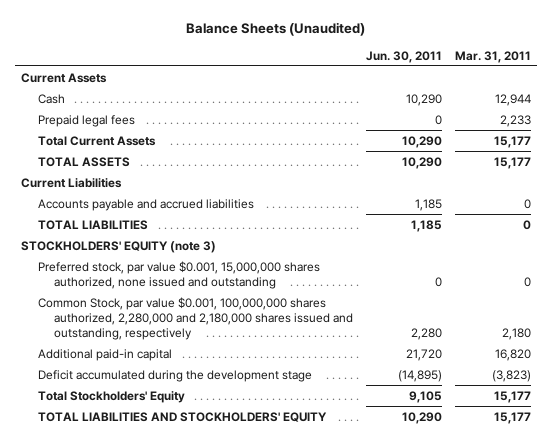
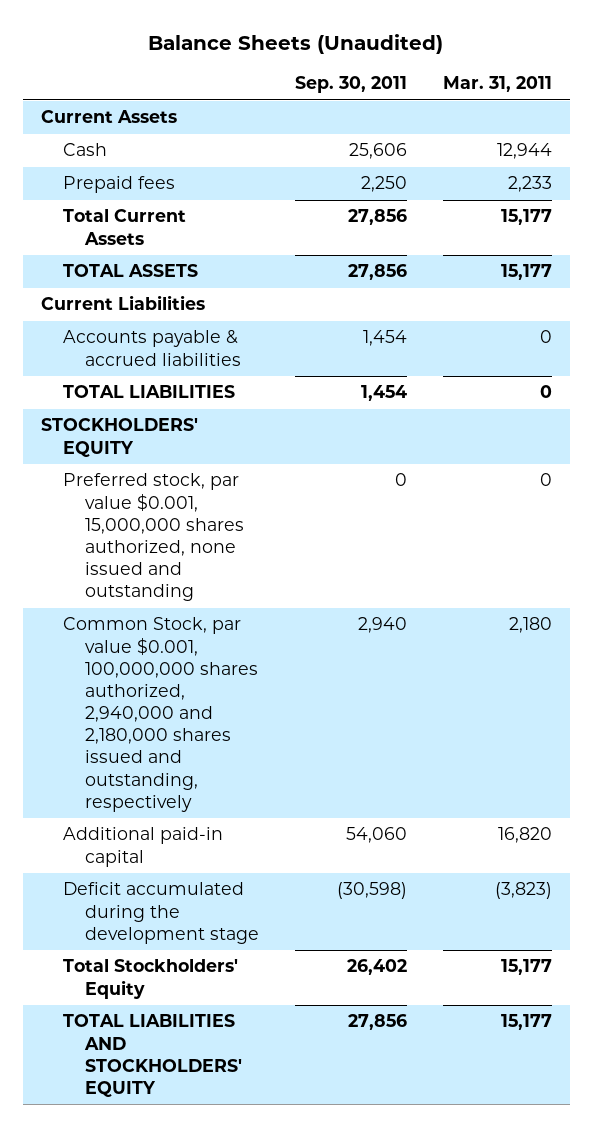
- | Jun. 30, 2011 | Mar. 31, 2011
+ | Sep. 30, 2011 | Mar. 31, 2011
- Prepaid legal fees | 0 | 2,233
+ Prepaid fees | 2,250 | 2,233
- Accounts payable and accrued liabilities | 1,185 | 0
+ Accounts payable & accrued liabilities | 1,454 | 0
- STOCKHOLDERS' EQUITY (note 3)
+ STOCKHOLDERS' EQUITY
- Common Stock, par value $0.001, 100,000,000 shares authorized, 2,280,000 and 2,180,000 shares issued and outstanding, respectively | 2,280 | 2,180
+ Common Stock, par value $0.001, 100,000,000 shares authorized, 2,940,000 and 2,180,000 shares issued and outstanding, respectively | 2,940 | 2,180

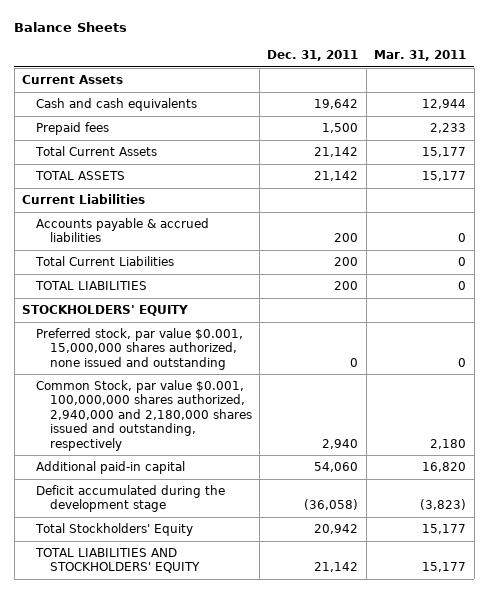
- Balance Sheets (Unaudited)
+ Balance Sheets
- | Sep. 30, 2011 | Mar. 31, 2011
+ | Dec. 31, 2011 | Mar. 31, 2011
- Cash | 25,606 | 12,944
+ Cash and cash equivalents | 19,642 | 12,944
+ Total Current Liabilities | 200 | 0

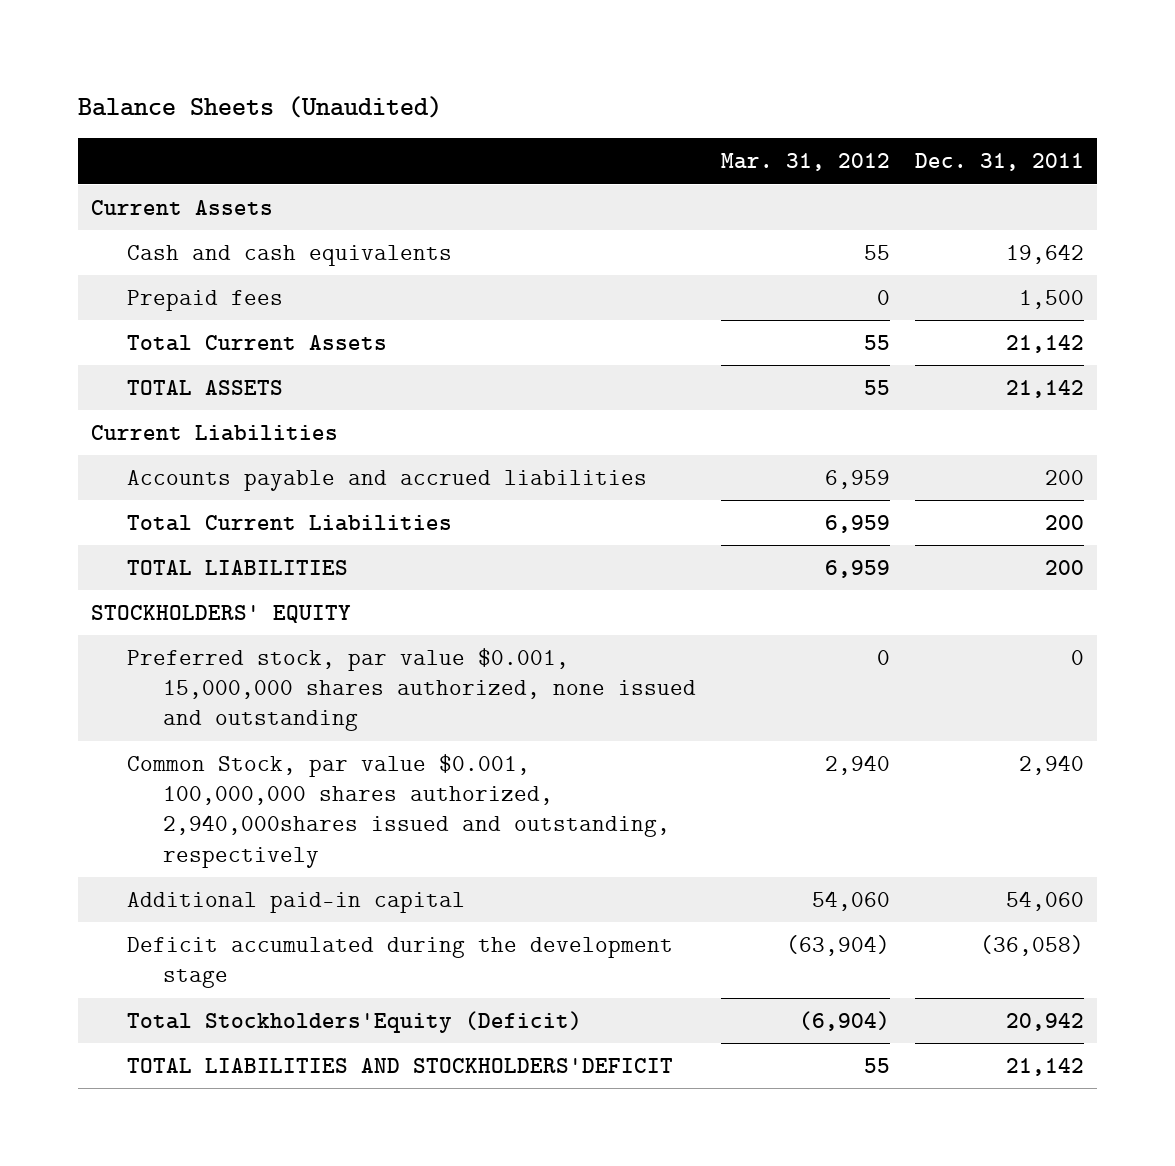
- Balance Sheets
+ Balance Sheets (Unaudited)
- | Dec. 31, 2011 | Mar. 31, 2011
+ | Mar. 31, 2012 | Dec. 31, 2011
- Accounts payable & accrued liabilities | 200 | 0
+ Accounts payable and accrued liabilities | 6,959 | 200
- Common Stock, par value $0.001, 100,000,000 shares authorized, 2,940,000 and 2,180,000 shares issued and outstanding, respectively | 2,940 | 2,180
+ Common Stock, par value $0.001, 100,000,000 shares authorized, 2,940,000shares issued and outstanding, respectively | 2,940 | 2,940
- Total Stockholders' Equity | 20,942 | 15,177
- TOTAL LIABILITIES AND STOCKHOLDERS' EQUITY | 21,142 | 15,177
+ Total Stockholders'Equity (Deficit) | (6,904) | 20,942
+ TOTAL LIABILITIES AND STOCKHOLDERS'DEFICIT | 55 | 21,142

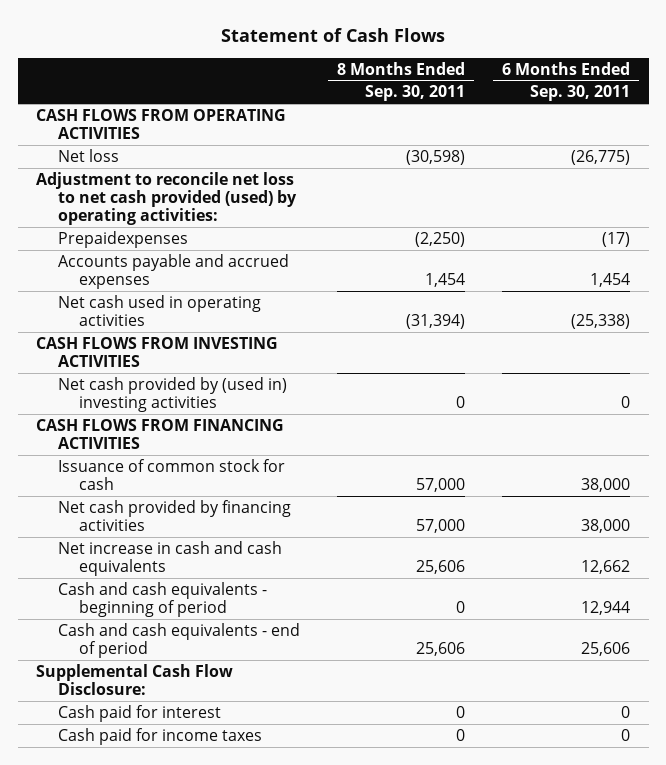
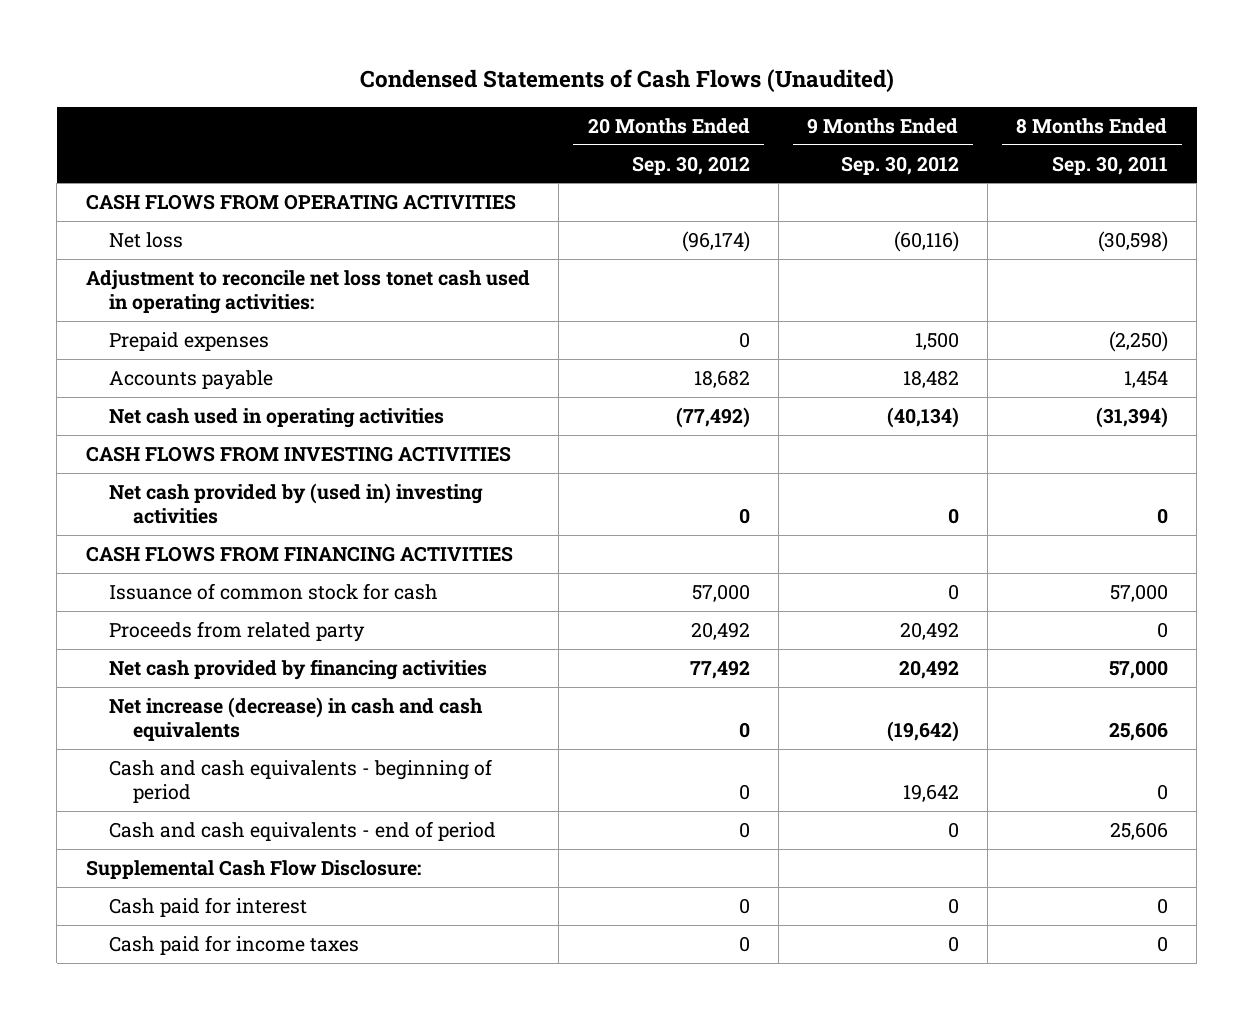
- Statement of Cash Flows
+ Condensed Statements of Cash Flows (Unaudited)
- | 8 Months Ended Sep. 30, 2011 | 6 Months Ended Sep. 30, 2011
+ | 20 Months Ended Sep. 30, 2012 | 9 Months Ended Sep. 30, 2012 | 8 Months Ended Sep. 30, 2011
- Adjustment to reconcile net loss to net cash provided (used) by operating activities:
- Prepaidexpenses | (2,250) | (17)
- Accounts payable and accrued expenses | 1,454 | 1,454
+ Adjustment to reconcile net loss tonet cash used in operating activities:
+ Prepaid expenses | 0 | 1,500 | (2,250)
+ Accounts payable | 18,682 | 18,482 | 1,454
+ Proceeds from related party | 20,492 | 20,492 | 0
- Net increase in cash and cash equivalents | 25,606 | 12,662
+ Net increase (decrease) in cash and cash equivalents | 0 | (19,642) | 25,606

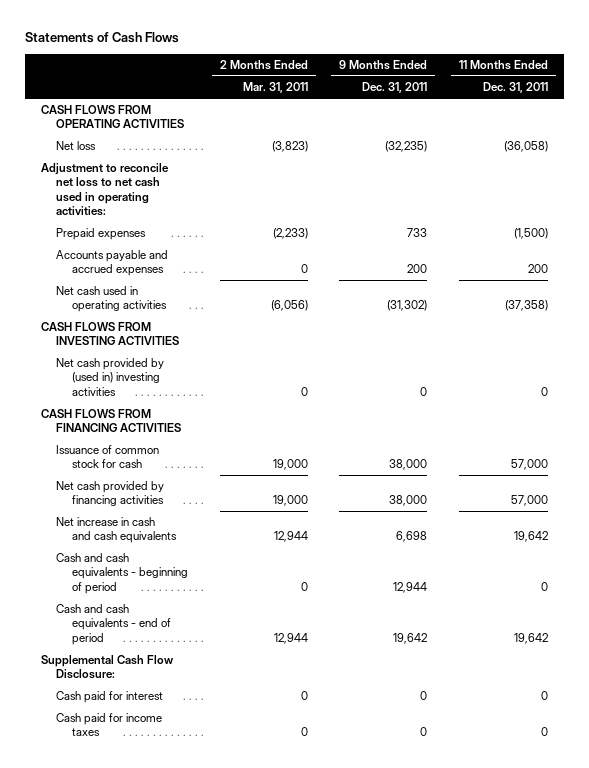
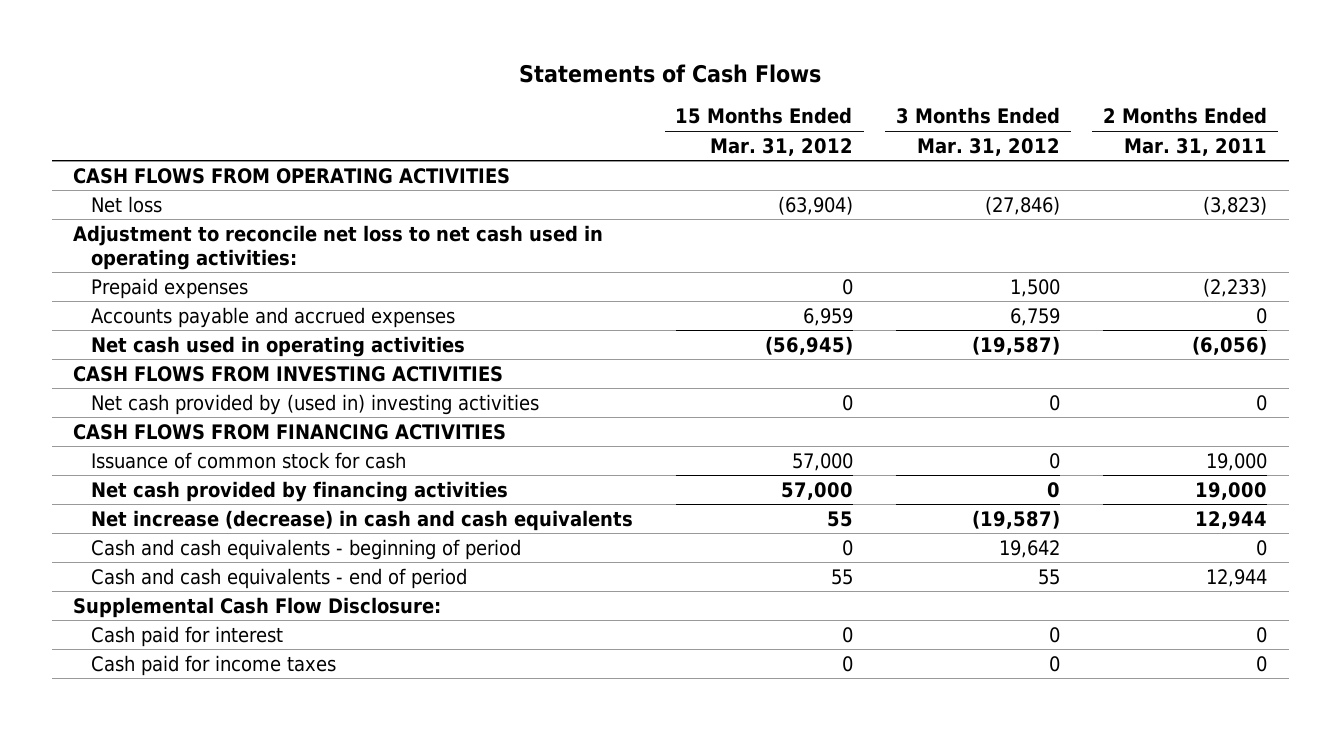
- | 2 Months Ended Mar. 31, 2011 | 9 Months Ended Dec. 31, 2011 | 11 Months Ended Dec. 31, 2011
+ | 15 Months Ended Mar. 31, 2012 | 3 Months Ended Mar. 31, 2012 | 2 Months Ended Mar. 31, 2011
- Net increase in cash and cash equivalents | 12,944 | 6,698 | 19,642
+ Net increase (decrease) in cash and cash equivalents | 55 | (19,587) | 12,944

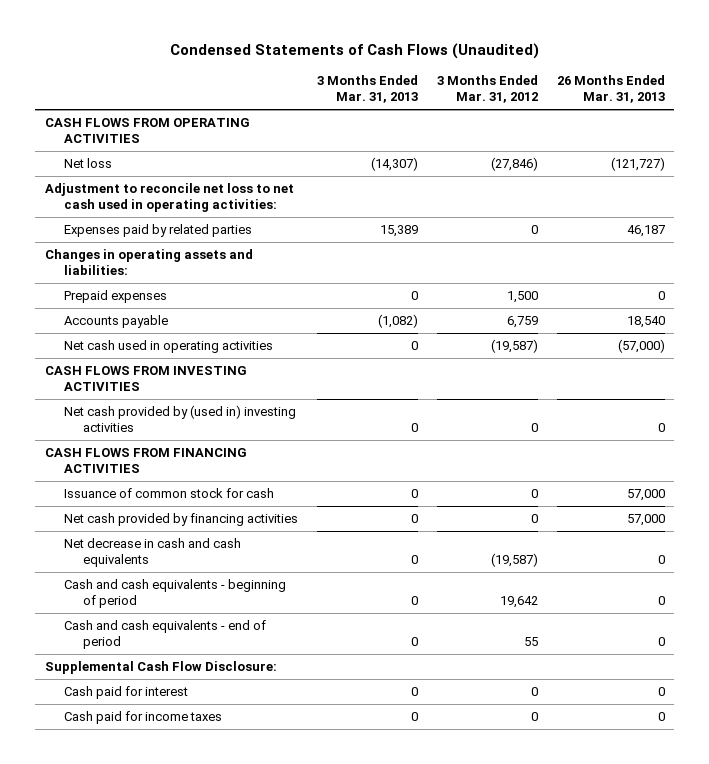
- Statements of Cash Flows
+ Condensed Statements of Cash Flows (Unaudited)
- | 15 Months Ended Mar. 31, 2012 | 3 Months Ended Mar. 31, 2012 | 2 Months Ended Mar. 31, 2011
+ | 3 Months Ended Mar. 31, 2013 | 3 Months Ended Mar. 31, 2012 | 26 Months Ended Mar. 31, 2013
+ Expenses paid by related parties | 15,389 | 0 | 46,187
+ Changes in operating assets and liabilities:
- Accounts payable and accrued expenses | 6,959 | 6,759 | 0
+ Accounts payable | (1,082) | 6,759 | 18,540
- Net increase (decrease) in cash and cash equivalents | 55 | (19,587) | 12,944
+ Net decrease in cash and cash equivalents | 0 | (19,587) | 0

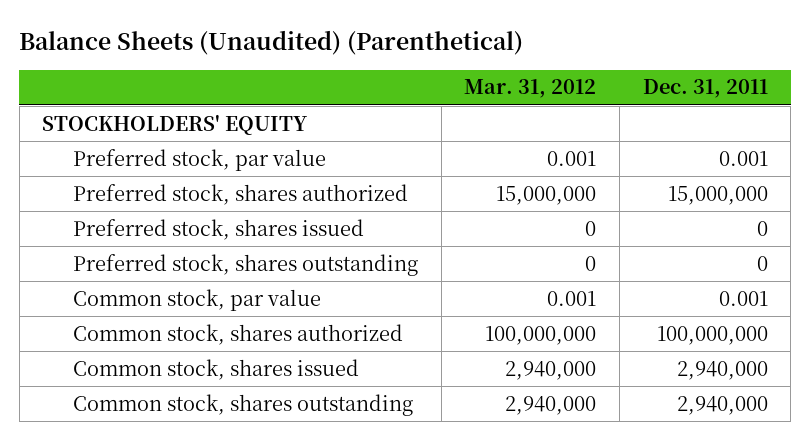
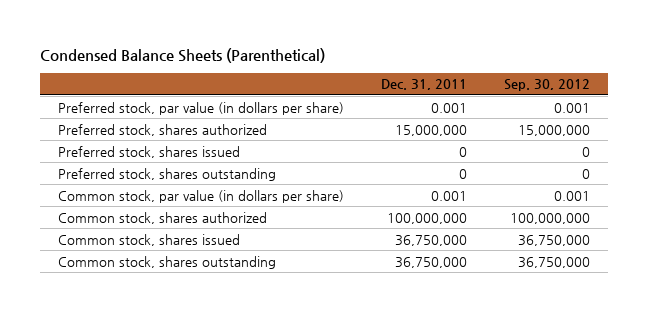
- Balance Sheets (Unaudited) (Parenthetical)
+ Condensed Balance Sheets (Parenthetical)
- | Mar. 31, 2012 | Dec. 31, 2011
+ | Dec. 31, 2011 | Sep. 30, 2012
- STOCKHOLDERS' EQUITY
- Preferred stock, par value | 0.001 | 0.001
+ Preferred stock, par value (in dollars per share) | 0.001 | 0.001
- Common stock, par value | 0.001 | 0.001
+ Common stock, par value (in dollars per share) | 0.001 | 0.001
- Common stock, shares issued | 2,940,000 | 2,940,000
- Common stock, shares outstanding | 2,940,000 | 2,940,000
+ Common stock, shares issued | 36,750,000 | 36,750,000
+ Common stock, shares outstanding | 36,750,000 | 36,750,000

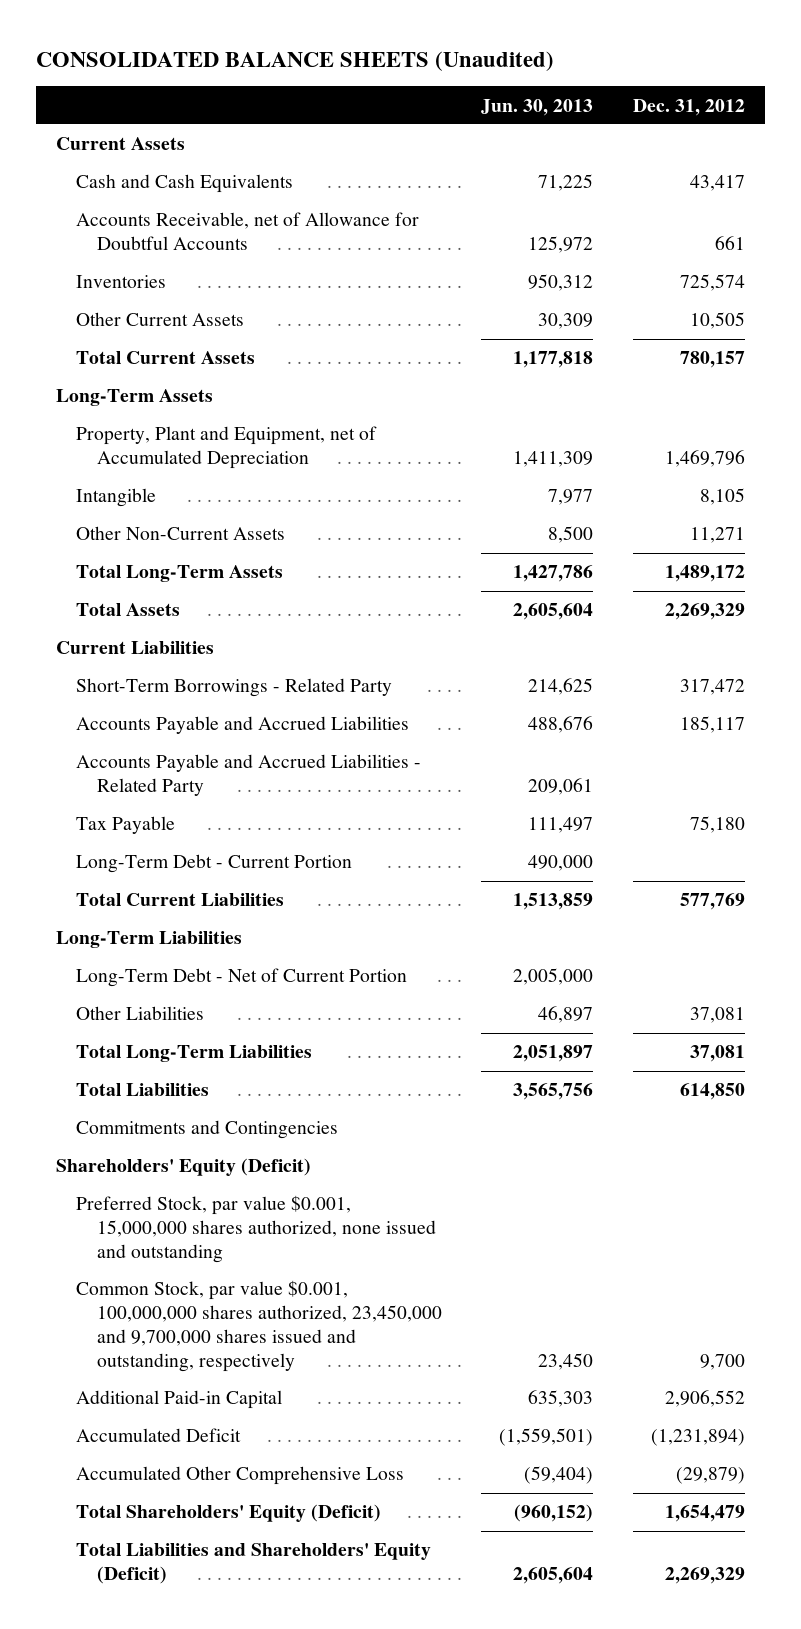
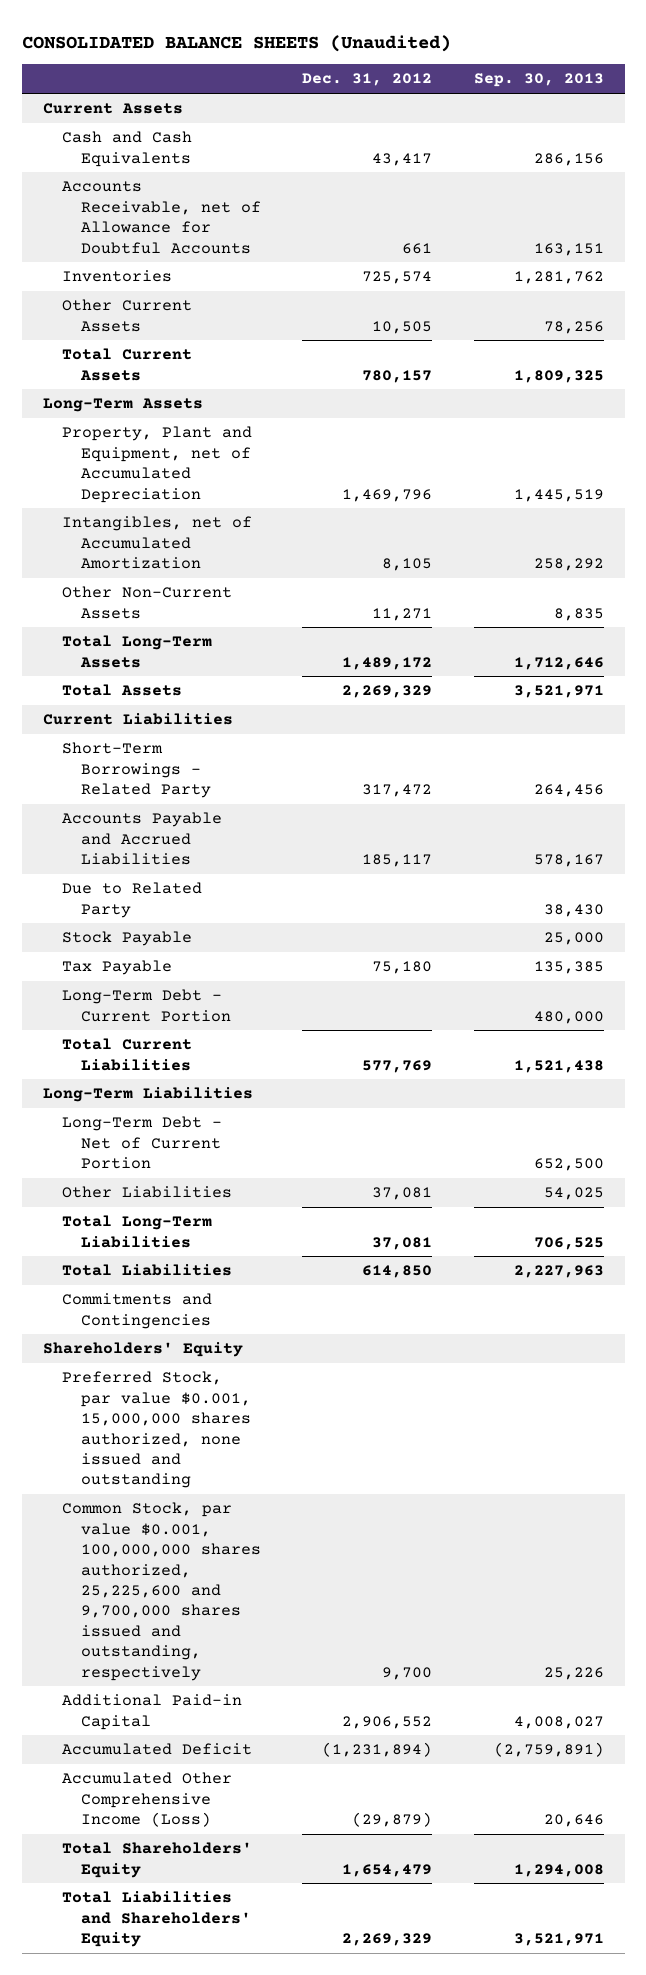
- | Jun. 30, 2013 | Dec. 31, 2012
+ | Dec. 31, 2012 | Sep. 30, 2013
- Intangible | 7,977 | 8,105
+ Intangibles, net of Accumulated Amortization | 8,105 | 258,292
- Accounts Payable and Accrued Liabilities - Related Party | 209,061 |
+ Due to Related Party | | 38,430
+ Stock Payable | | 25,000
- Shareholders' Equity (Deficit)
+ Shareholders' Equity
- Common Stock, par value $0.001, 100,000,000 shares authorized, 23,450,000 and 9,700,000 shares issued and outstanding, respectively | 23,450 | 9,700
+ Common Stock, par value $0.001, 100,000,000 shares authorized, 25,225,600 and 9,700,000 shares issued and outstanding, respectively | 9,700 | 25,226
- Accumulated Other Comprehensive Loss | (59,404) | (29,879)
- Total Shareholders' Equity (Deficit) | (960,152) | 1,654,479
- Total Liabilities and Shareholders' Equity (Deficit) | 2,605,604 | 2,269,329
+ Accumulated Other Comprehensive Income (Loss) | (29,879) | 20,646
+ Total Shareholders' Equity | 1,654,479 | 1,294,008
+ Total Liabilities and Shareholders' Equity | 2,269,329 | 3,521,971

